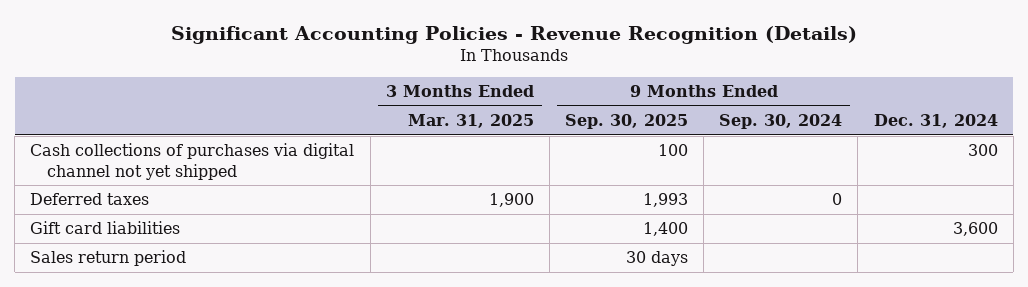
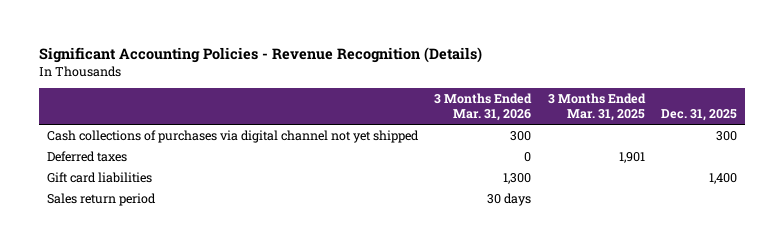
- | 3 Months Ended Mar. 31, 2025 | 9 Months Ended Sep. 30, 2025 | 9 Months Ended Sep. 30, 2024 | Dec. 31, 2024
+ | 3 Months Ended Mar. 31, 2026 | 3 Months Ended Mar. 31, 2025 | Dec. 31, 2025
- Deferred taxes | 1,900 | 1,993 | 0 |
+ Deferred taxes | 0 | 1,901 |

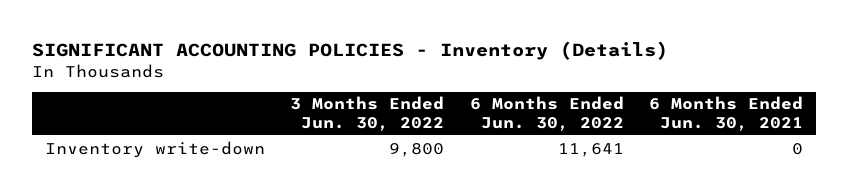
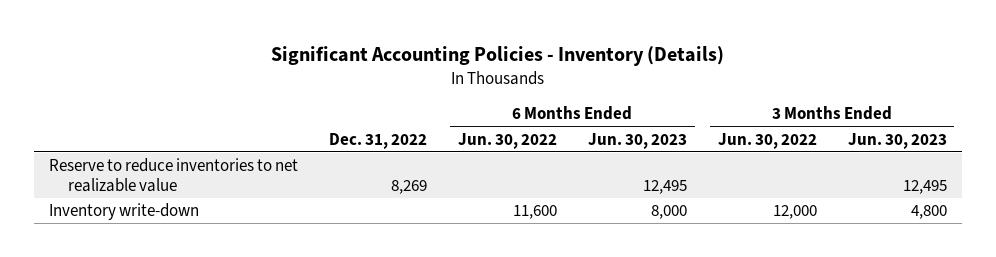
- SIGNIFICANT ACCOUNTING POLICIES - Inventory (Details)
+ Significant Accounting Policies - Inventory (Details)
- | 3 Months Ended Jun. 30, 2022 | 6 Months Ended Jun. 30, 2022 | 6 Months Ended Jun. 30, 2021
+ | Dec. 31, 2022 | 6 Months Ended Jun. 30, 2022 | 6 Months Ended Jun. 30, 2023 | 3 Months Ended Jun. 30, 2022 | 3 Months Ended Jun. 30, 2023
- Inventory write-down | 9,800 | 11,641 | 0
+ Reserve to reduce inventories to net realizable value | 8,269 | | 12,495 | | 12,495
+ Inventory write-down | | 11,600 | 8,000 | 12,000 | 4,800

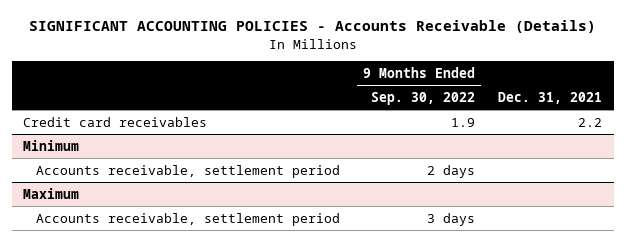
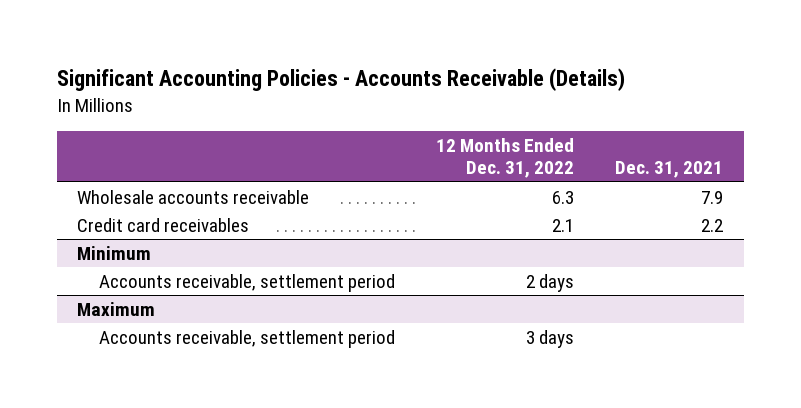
- SIGNIFICANT ACCOUNTING POLICIES - Accounts Receivable (Details)
+ Significant Accounting Policies - Accounts Receivable (Details)
- | 9 Months Ended Sep. 30, 2022 | Dec. 31, 2021
+ | 12 Months Ended Dec. 31, 2022 | Dec. 31, 2021
+ Wholesale accounts receivable | 6.3 | 7.9

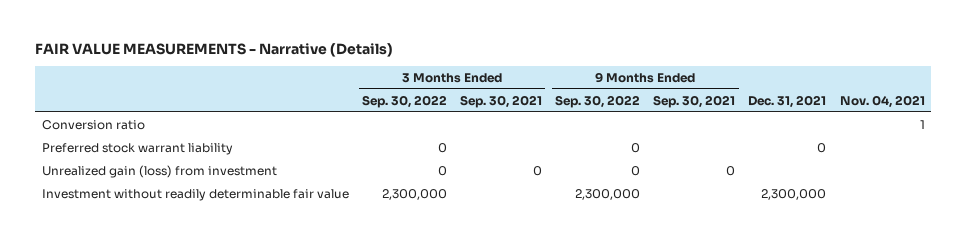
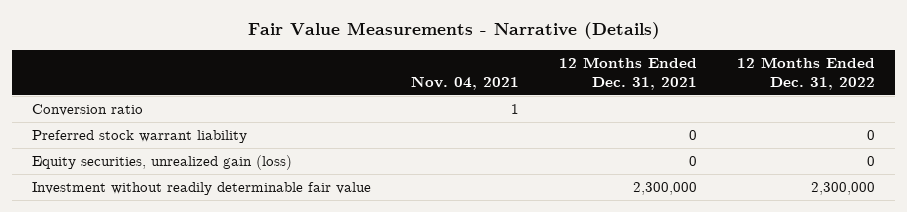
- FAIR VALUE MEASUREMENTS - Narrative (Details)
+ Fair Value Measurements - Narrative (Details)
- | 3 Months Ended Sep. 30, 2022 | 3 Months Ended Sep. 30, 2021 | 9 Months Ended Sep. 30, 2022 | 9 Months Ended Sep. 30, 2021 | Dec. 31, 2021 | Nov. 04, 2021
+ | Nov. 04, 2021 | 12 Months Ended Dec. 31, 2021 | 12 Months Ended Dec. 31, 2022
- Unrealized gain (loss) from investment | 0 | 0 | 0 | 0 | |
+ Equity securities, unrealized gain (loss) | | 0 | 0

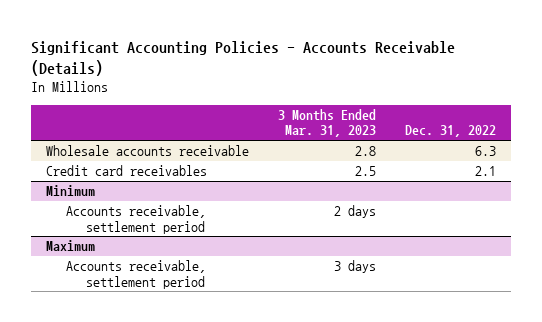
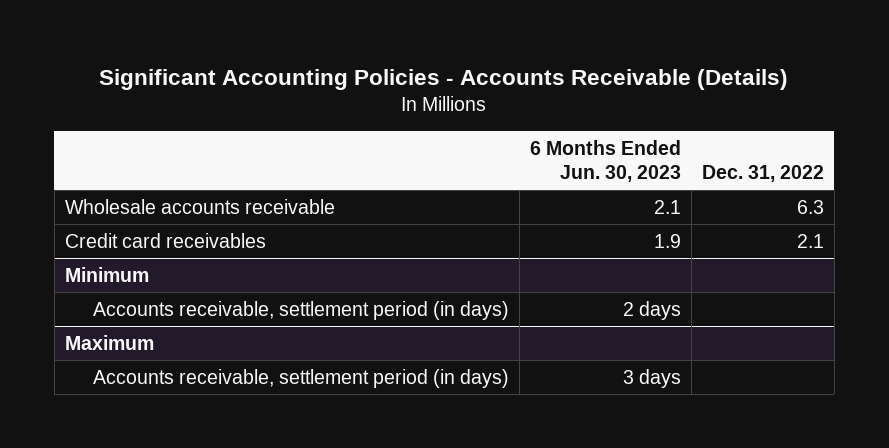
- | 3 Months Ended Mar. 31, 2023 | Dec. 31, 2022
+ | 6 Months Ended Jun. 30, 2023 | Dec. 31, 2022
@ Minimum
- Accounts receivable, settlement period | 2 days |
+ Accounts receivable, settlement period (in days) | 2 days |
@ Maximum
- Accounts receivable, settlement period | 3 days |
+ Accounts receivable, settlement period (in days) | 3 days |

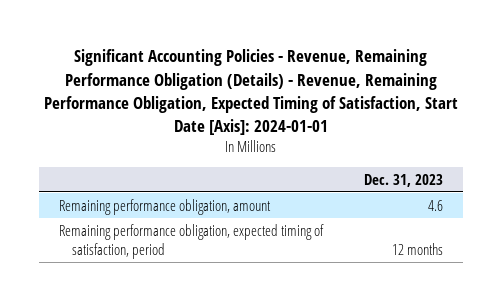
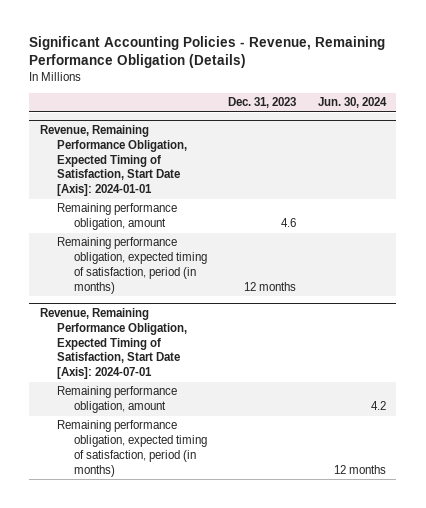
- Significant Accounting Policies - Revenue, Remaining Performance Obligation (Details) - Revenue, Remaining Performance Obligation, Expected Timing of Satisfaction, Start Date [Axis]: 2024-01-01
+ Significant Accounting Policies - Revenue, Remaining Performance Obligation (Details)
- | Dec. 31, 2023
+ | Dec. 31, 2023 | Jun. 30, 2024
+ Revenue, Remaining Performance Obligation, Expected Timing of Satisfaction, Start Date [Axis]: 2024-01-01
- Remaining performance obligation, expected timing of satisfaction, period | 12 months
+ Remaining performance obligation, expected timing of satisfaction, period (in months) | 12 months |
+ Revenue, Remaining Performance Obligation, Expected Timing of Satisfaction, Start Date [Axis]: 2024-07-01
+ Remaining performance obligation, amount | | 4.2
+ Remaining performance obligation, expected timing of satisfaction, period (in months) | | 12 months

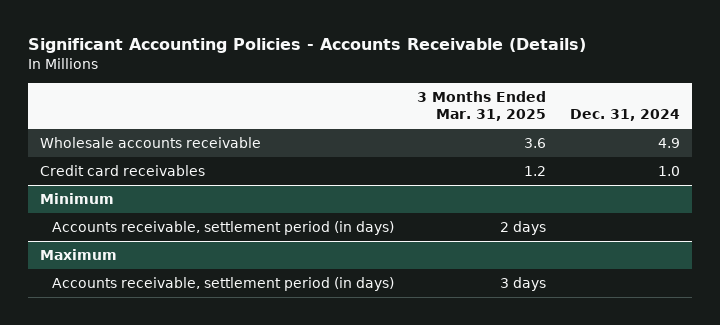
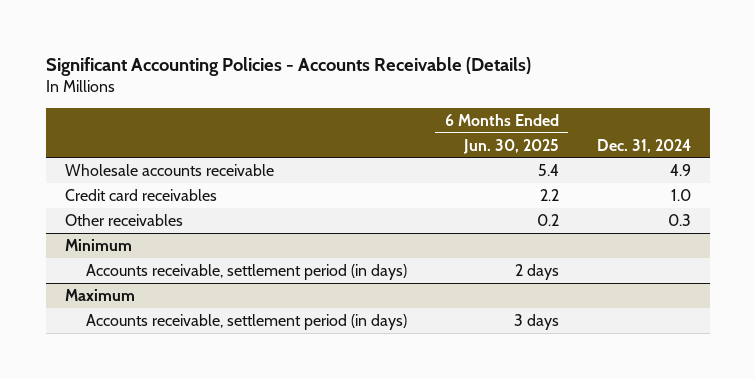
- | 3 Months Ended Mar. 31, 2025 | Dec. 31, 2024
+ | 6 Months Ended Jun. 30, 2025 | Dec. 31, 2024
+ Other receivables | 0.2 | 0.3

